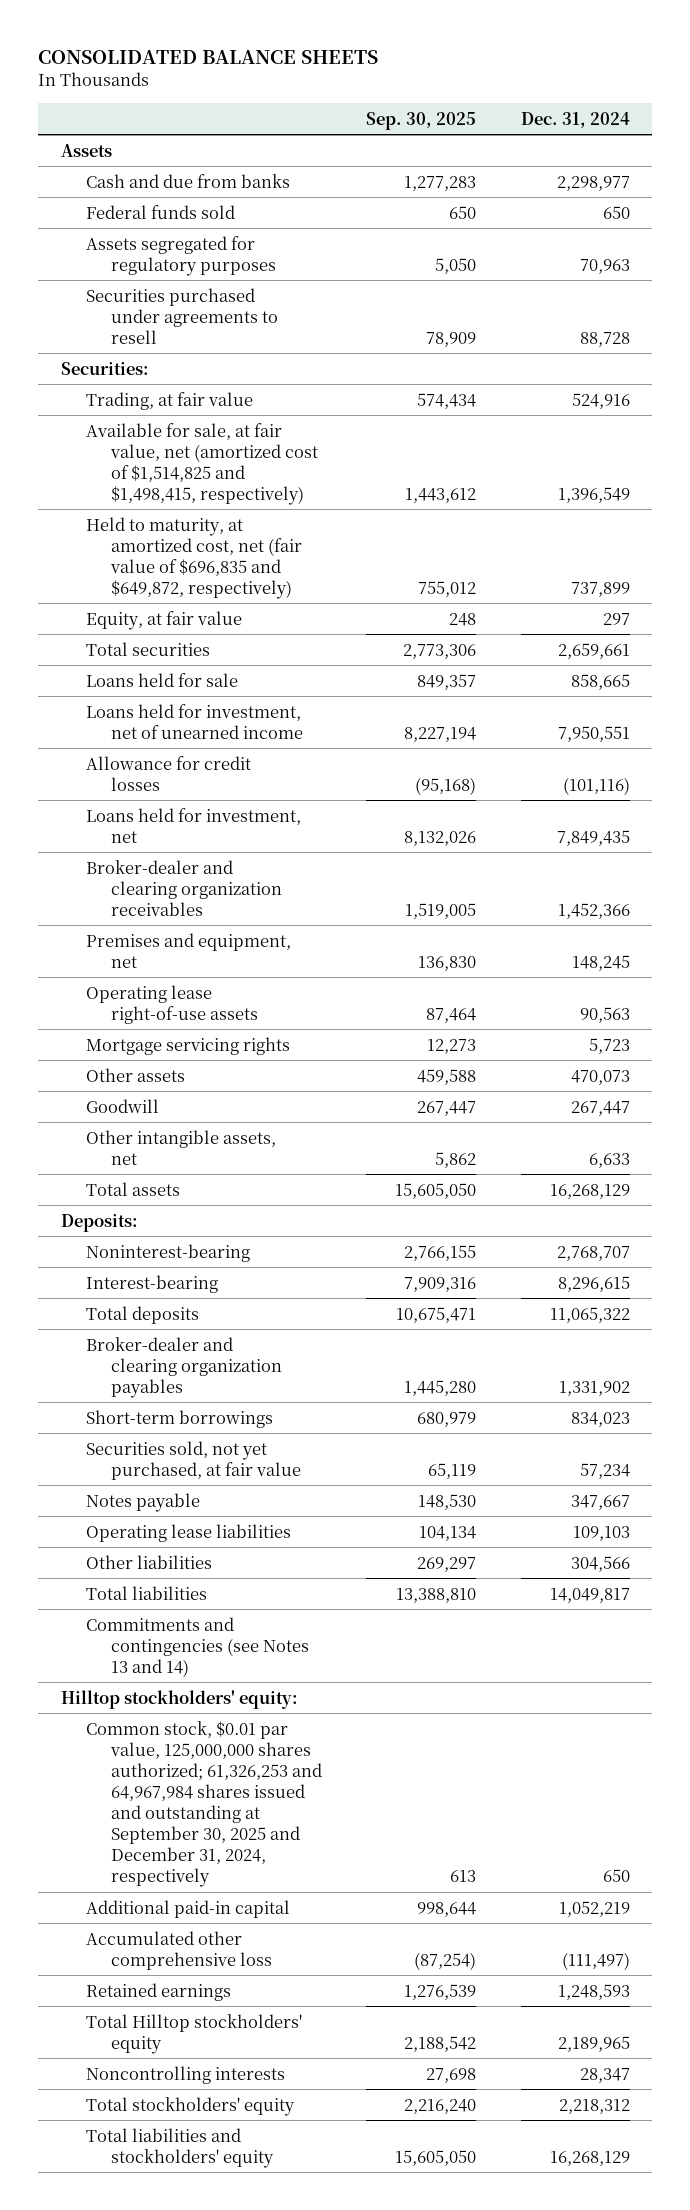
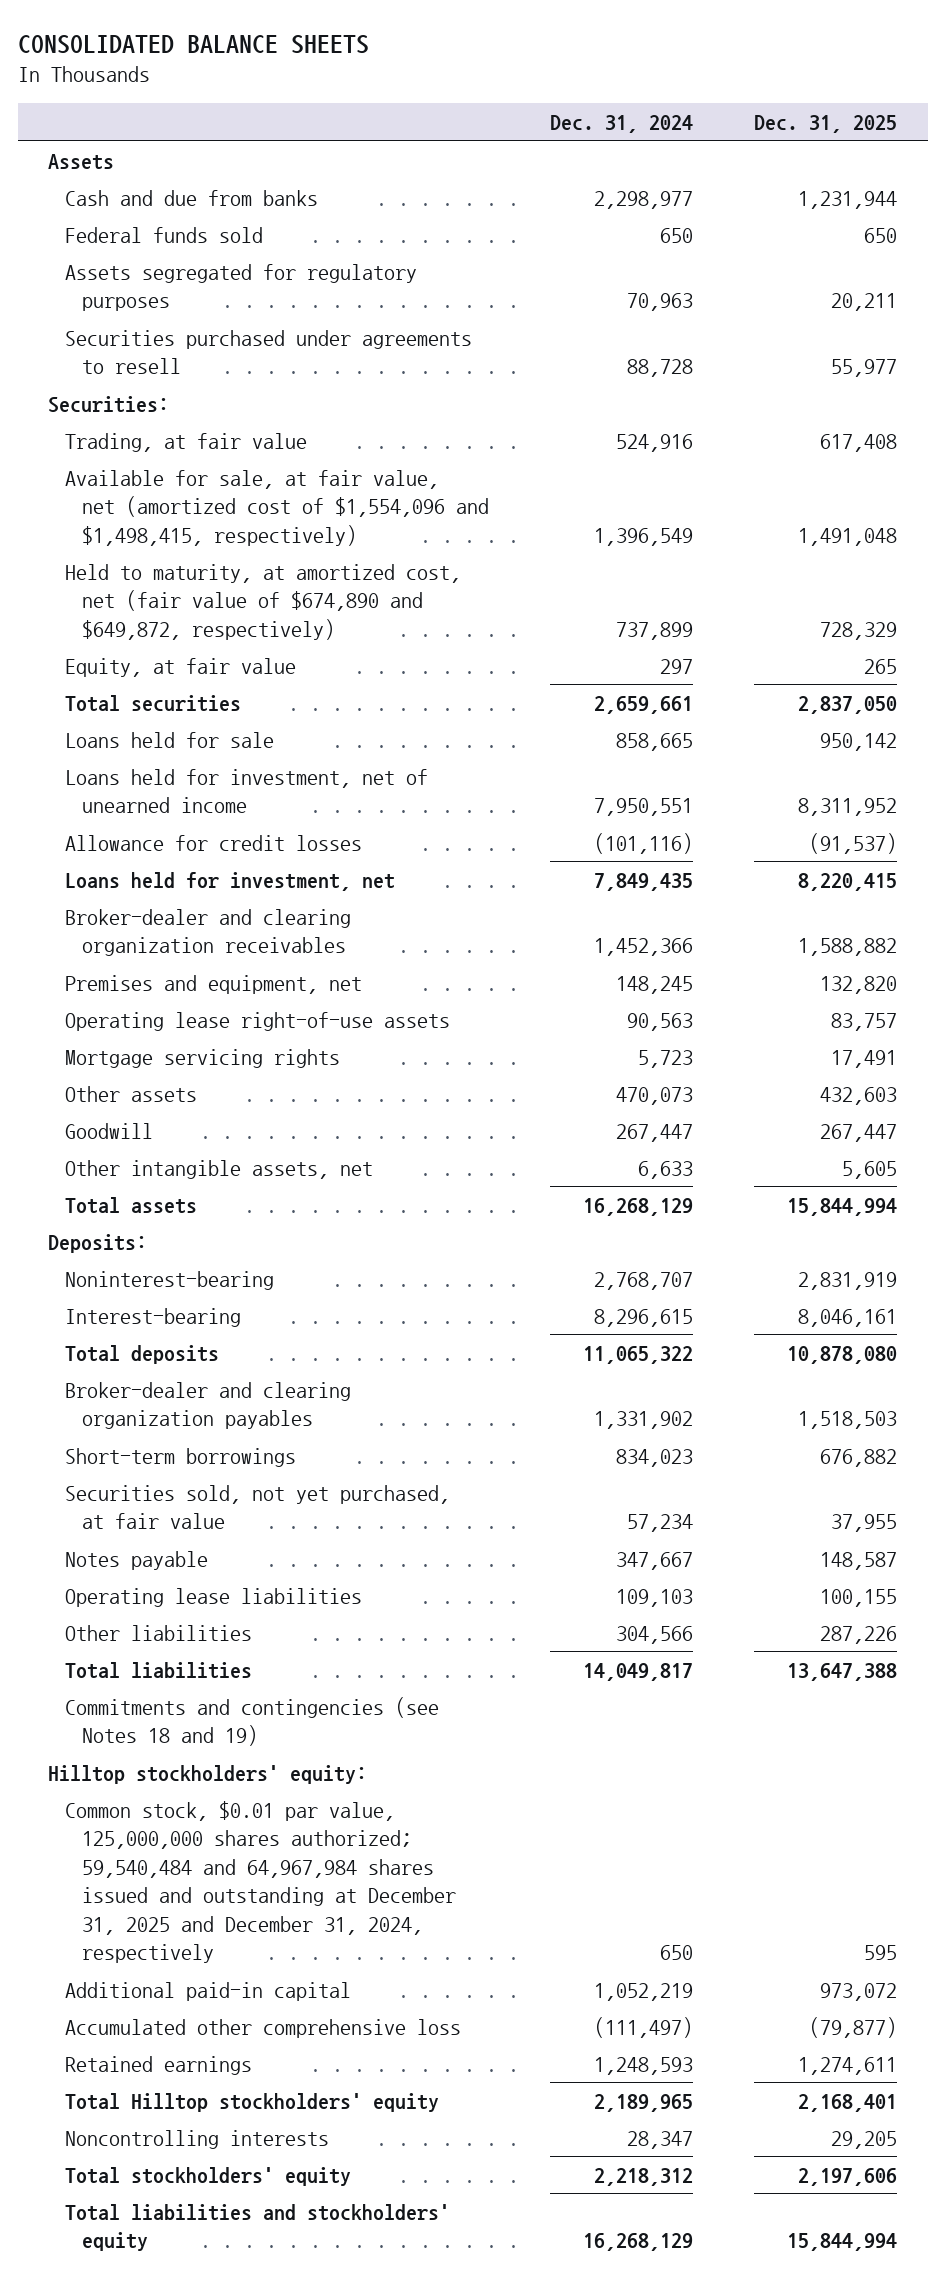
- | Sep. 30, 2025 | Dec. 31, 2024
+ | Dec. 31, 2024 | Dec. 31, 2025
- Available for sale, at fair value, net (amortized cost of $1,514,825 and $1,498,415, respectively) | 1,443,612 | 1,396,549
- Held to maturity, at amortized cost, net (fair value of $696,835 and $649,872, respectively) | 755,012 | 737,899
+ Available for sale, at fair value, net (amortized cost of $1,554,096 and $1,498,415, respectively) | 1,396,549 | 1,491,048
+ Held to maturity, at amortized cost, net (fair value of $674,890 and $649,872, respectively) | 737,899 | 728,329
- Commitments and contingencies (see Notes 13 and 14)
+ Commitments and contingencies (see Notes 18 and 19)
- Common stock, $0.01 par value, 125,000,000 shares authorized; 61,326,253 and 64,967,984 shares issued and outstanding at September 30, 2025 and December 31, 2024, respectively | 613 | 650
+ Common stock, $0.01 par value, 125,000,000 shares authorized; 59,540,484 and 64,967,984 shares issued and outstanding at December 31, 2025 and December 31, 2024, respectively | 650 | 595

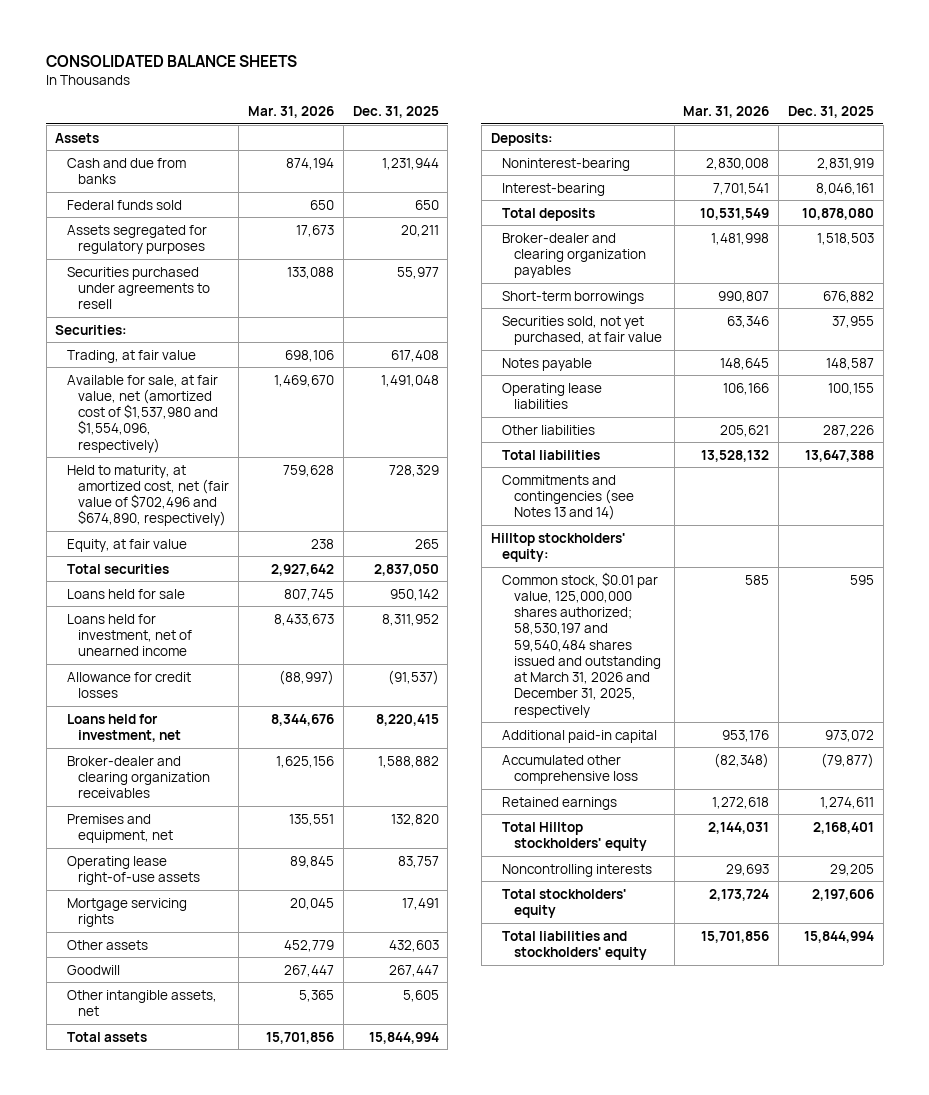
- | Dec. 31, 2024 | Dec. 31, 2025
+ | Mar. 31, 2026 | Dec. 31, 2025
- Available for sale, at fair value, net (amortized cost of $1,554,096 and $1,498,415, respectively) | 1,396,549 | 1,491,048
- Held to maturity, at amortized cost, net (fair value of $674,890 and $649,872, respectively) | 737,899 | 728,329
+ Available for sale, at fair value, net (amortized cost of $1,537,980 and $1,554,096, respectively) | 1,469,670 | 1,491,048
+ Held to maturity, at amortized cost, net (fair value of $702,496 and $674,890, respectively) | 759,628 | 728,329
- Commitments and contingencies (see Notes 18 and 19)
+ Commitments and contingencies (see Notes 13 and 14)
- Common stock, $0.01 par value, 125,000,000 shares authorized; 59,540,484 and 64,967,984 shares issued and outstanding at December 31, 2025 and December 31, 2024, respectively | 650 | 595
+ Common stock, $0.01 par value, 125,000,000 shares authorized; 58,530,197 and 59,540,484 shares issued and outstanding at March 31, 2026 and December 31, 2025, respectively | 585 | 595

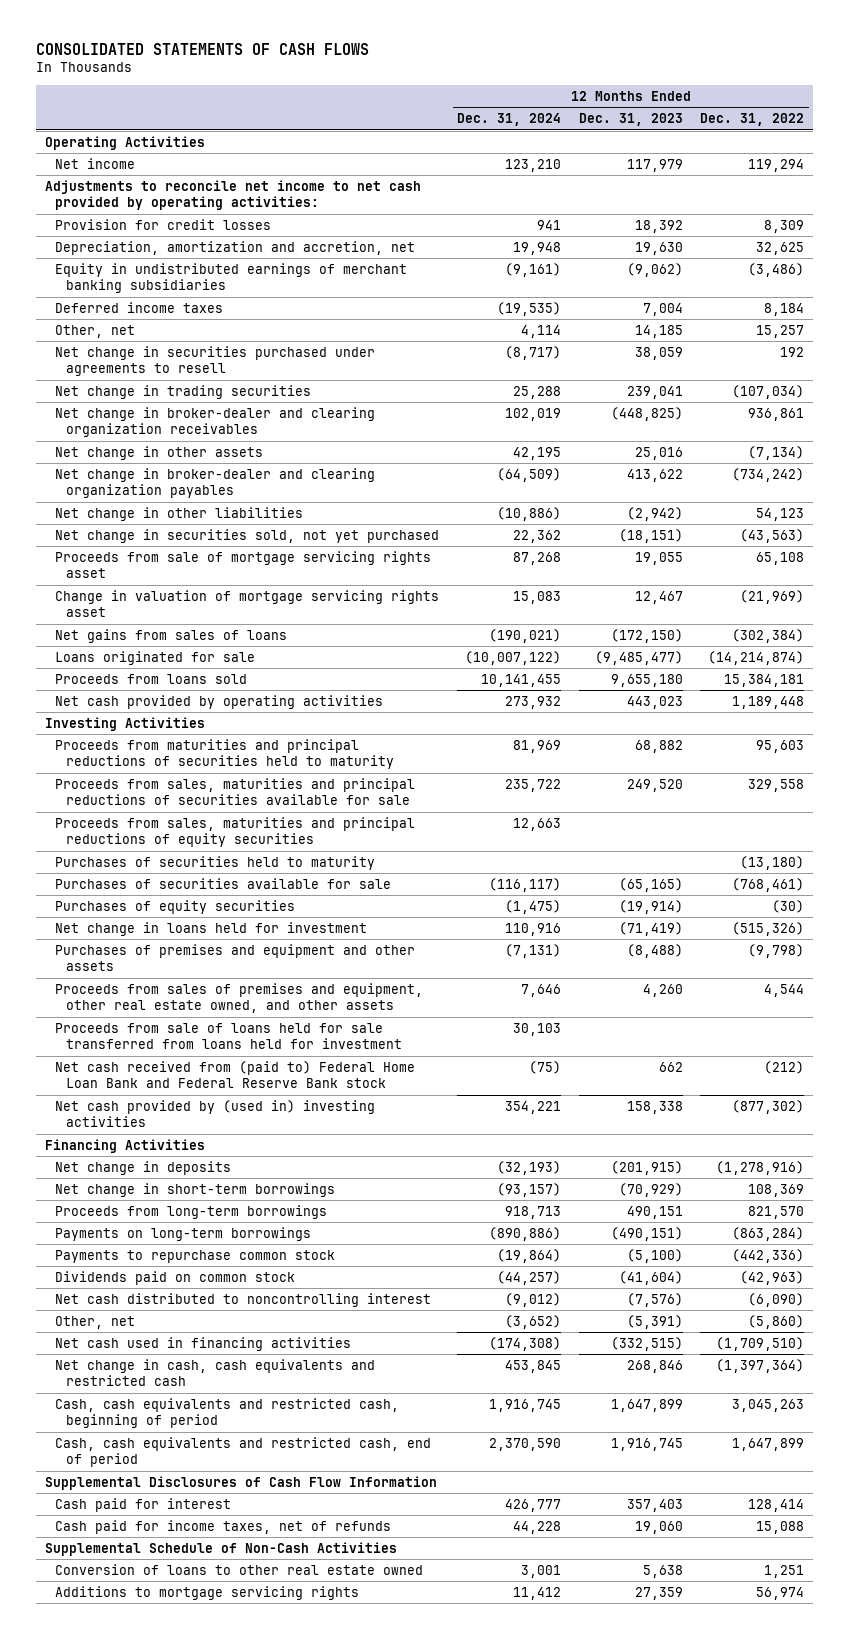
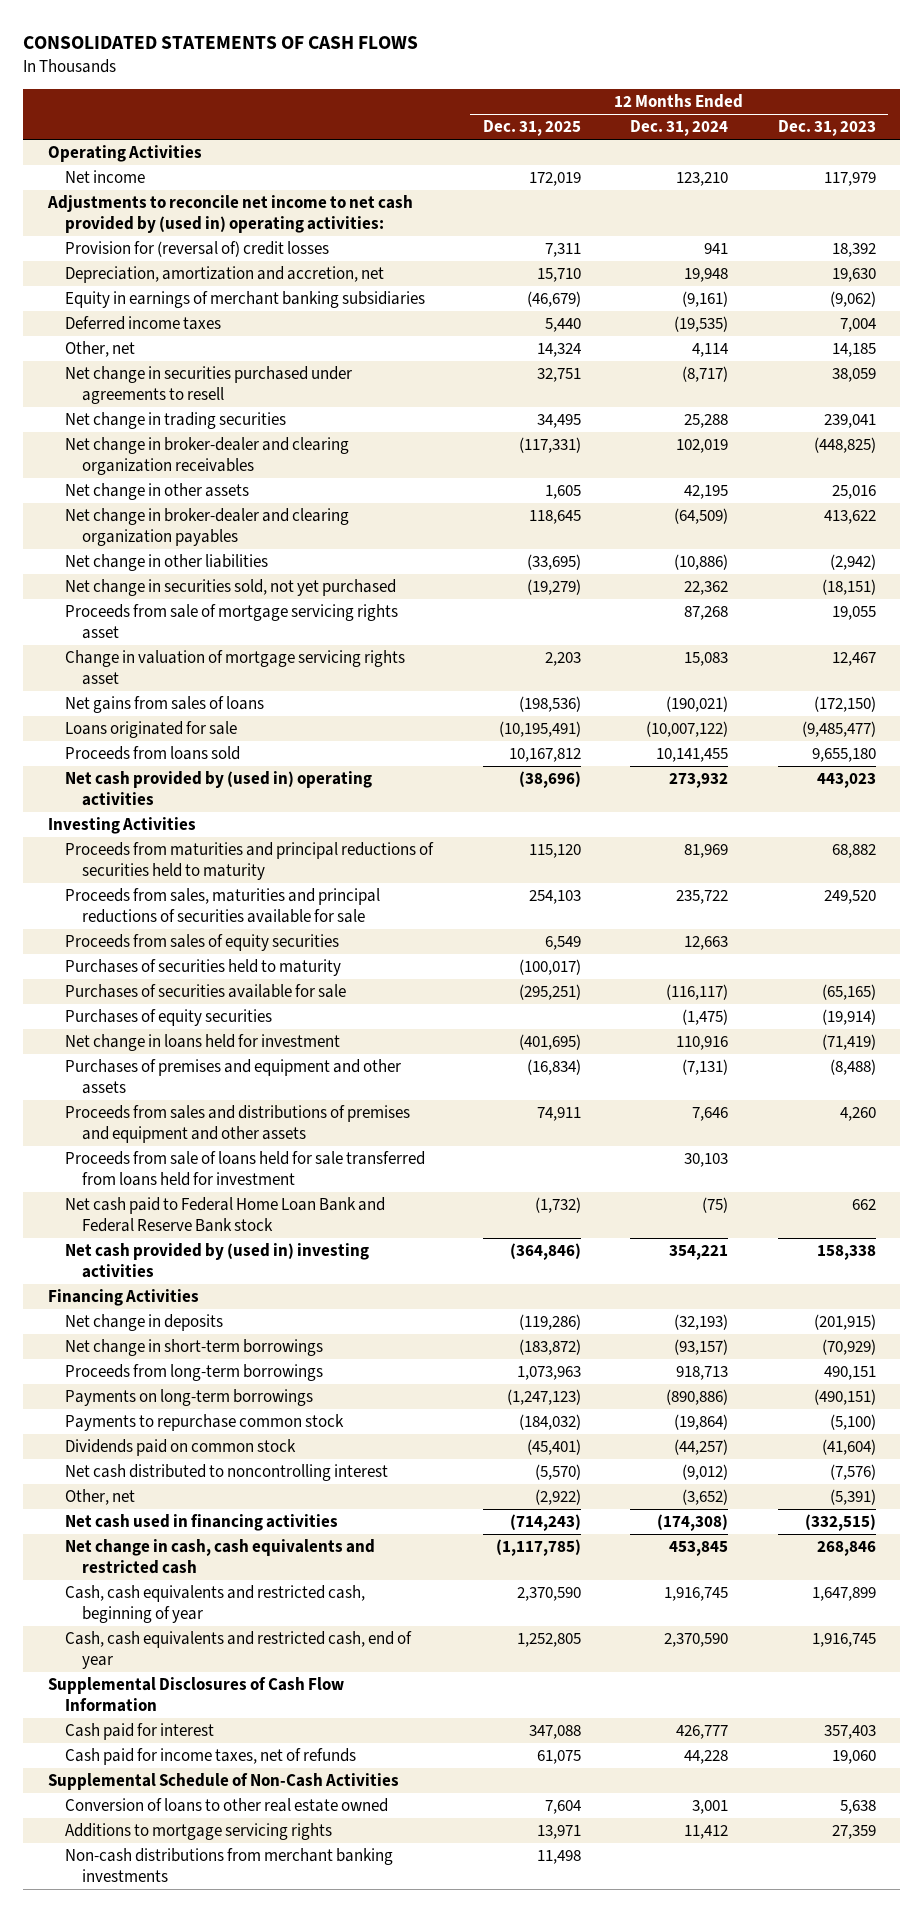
- | 12 Months Ended Dec. 31, 2024 | 12 Months Ended Dec. 31, 2023 | 12 Months Ended Dec. 31, 2022
+ | 12 Months Ended Dec. 31, 2025 | 12 Months Ended Dec. 31, 2024 | 12 Months Ended Dec. 31, 2023
- Adjustments to reconcile net income to net cash provided by operating activities:
- Provision for credit losses | 941 | 18,392 | 8,309
+ Adjustments to reconcile net income to net cash provided by (used in) operating activities:
+ Provision for (reversal of) credit losses | 7,311 | 941 | 18,392
- Equity in undistributed earnings of merchant banking subsidiaries | (9,161) | (9,062) | (3,486)
+ Equity in earnings of merchant banking subsidiaries | (46,679) | (9,161) | (9,062)
- Net cash provided by operating activities | 273,932 | 443,023 | 1,189,448
+ Net cash provided by (used in) operating activities | (38,696) | 273,932 | 443,023
- Proceeds from sales, maturities and principal reductions of equity securities | 12,663 | |
+ Proceeds from sales of equity securities | 6,549 | 12,663 |
- Proceeds from sales of premises and equipment, other real estate owned, and other assets | 7,646 | 4,260 | 4,544
+ Proceeds from sales and distributions of premises and equipment and other assets | 74,911 | 7,646 | 4,260
- Net cash received from (paid to) Federal Home Loan Bank and Federal Reserve Bank stock | (75) | 662 | (212)
+ Net cash paid to Federal Home Loan Bank and Federal Reserve Bank stock | (1,732) | (75) | 662
- Cash, cash equivalents and restricted cash, beginning of period | 1,916,745 | 1,647,899 | 3,045,263
- Cash, cash equivalents and restricted cash, end of period | 2,370,590 | 1,916,745 | 1,647,899
+ Cash, cash equivalents and restricted cash, beginning of year | 2,370,590 | 1,916,745 | 1,647,899
+ Cash, cash equivalents and restricted cash, end of year | 1,252,805 | 2,370,590 | 1,916,745
+ Non-cash distributions from merchant banking investments | 11,498 | |

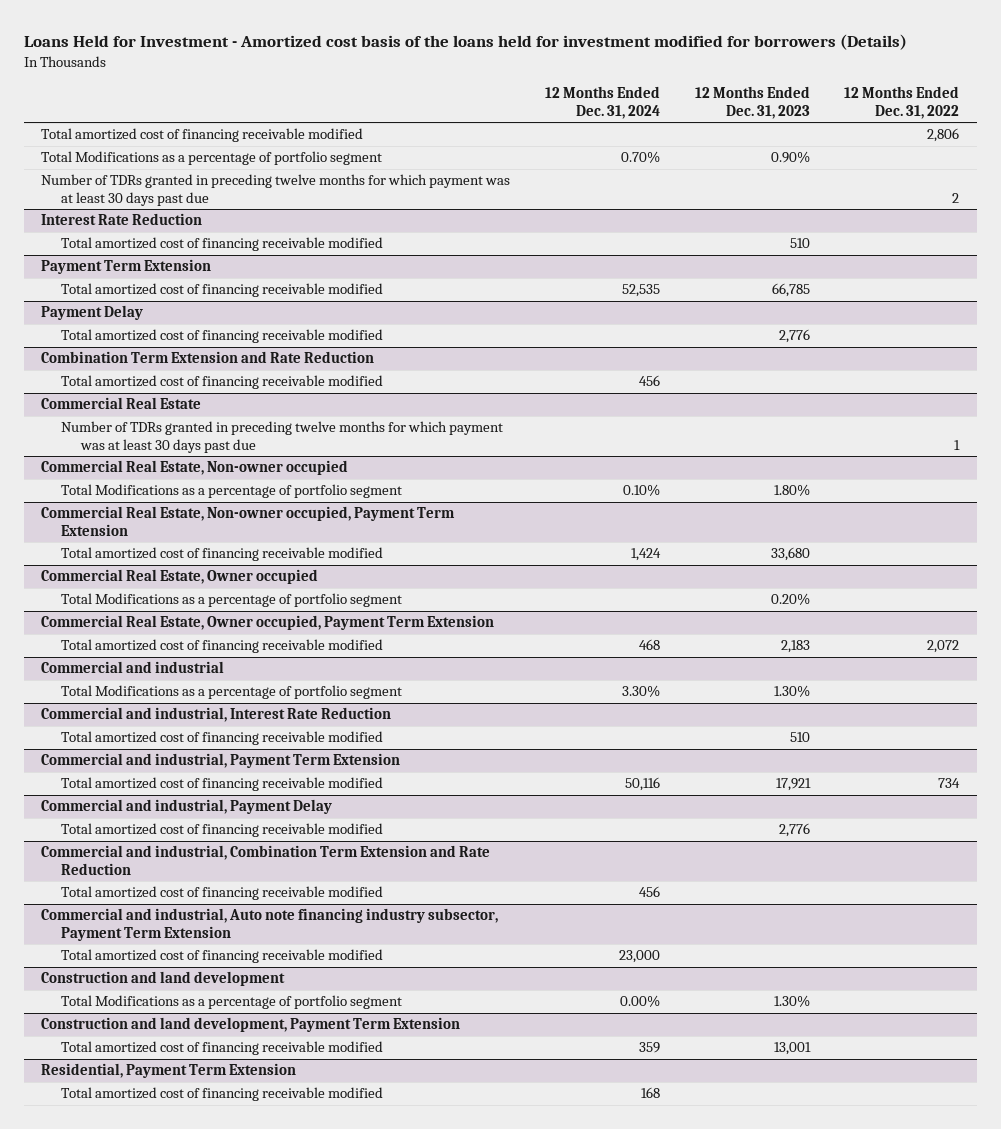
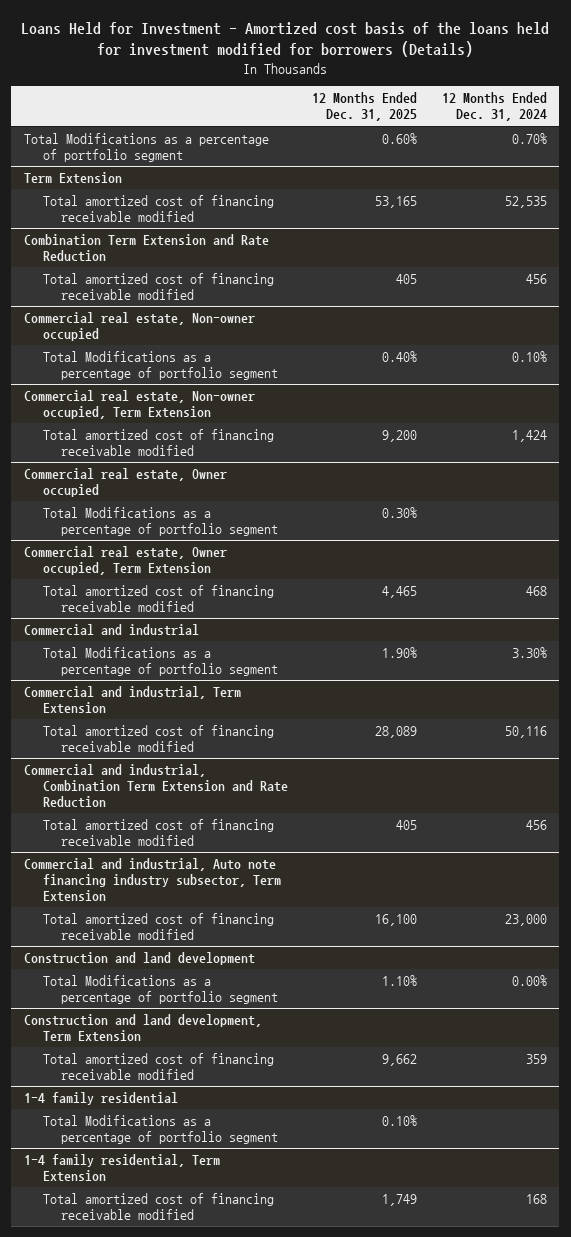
- | 12 Months Ended Dec. 31, 2024 | 12 Months Ended Dec. 31, 2023 | 12 Months Ended Dec. 31, 2022
+ | 12 Months Ended Dec. 31, 2025 | 12 Months Ended Dec. 31, 2024
- Total amortized cost of financing receivable modified | | | 2,806
- Number of TDRs granted in preceding twelve months for which payment was at least 30 days past due | | | 2
- Interest Rate Reduction
- Total amortized cost of financing receivable modified | | 510 |
- Payment Term Extension
+ Term Extension
- Payment Delay
- Total amortized cost of financing receivable modified | | 2,776 |
- Commercial Real Estate
- Number of TDRs granted in preceding twelve months for which payment was at least 30 days past due | | | 1
- Commercial Real Estate, Non-owner occupied
+ Commercial real estate, Non-owner occupied
- Commercial Real Estate, Non-owner occupied, Payment Term Extension
+ Commercial real estate, Non-owner occupied, Term Extension
- Commercial Real Estate, Owner occupied
+ Commercial real estate, Owner occupied
- Commercial Real Estate, Owner occupied, Payment Term Extension
+ Commercial real estate, Owner occupied, Term Extension
- Commercial and industrial, Interest Rate Reduction
- Total amortized cost of financing receivable modified | | 510 |
- Commercial and industrial, Payment Term Extension
+ Commercial and industrial, Term Extension
- Commercial and industrial, Payment Delay
- Total amortized cost of financing receivable modified | | 2,776 |
- Commercial and industrial, Auto note financing industry subsector, Payment Term Extension
+ Commercial and industrial, Auto note financing industry subsector, Term Extension
- Construction and land development, Payment Term Extension
+ Construction and land development, Term Extension
- Residential, Payment Term Extension
+ 1-4 family residential
+ Total Modifications as a percentage of portfolio segment | 0.10% |
+ 1-4 family residential, Term Extension

